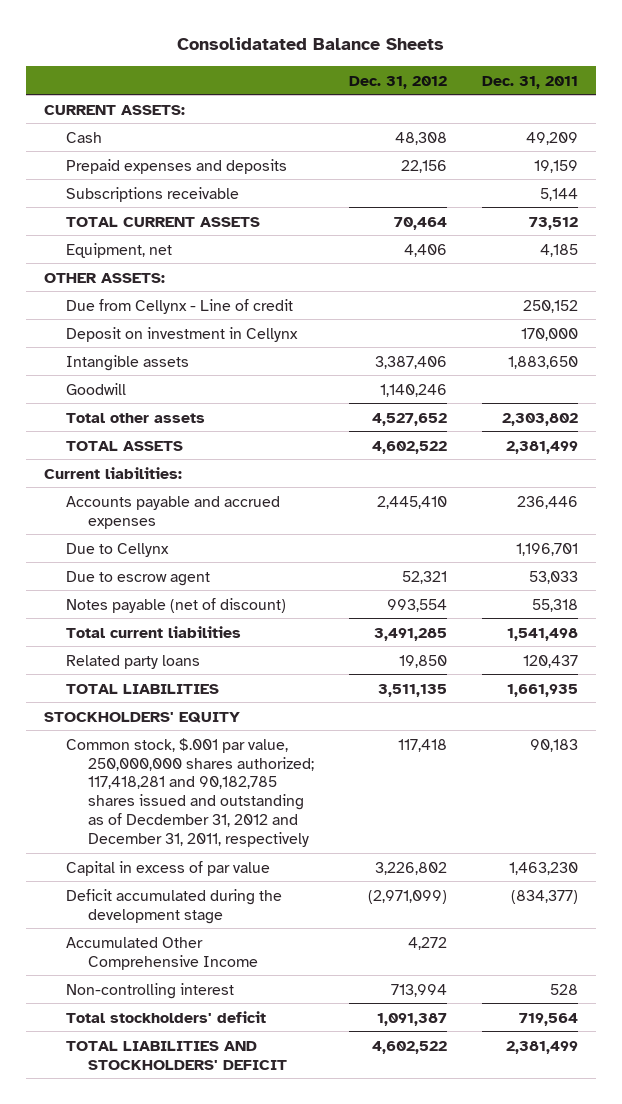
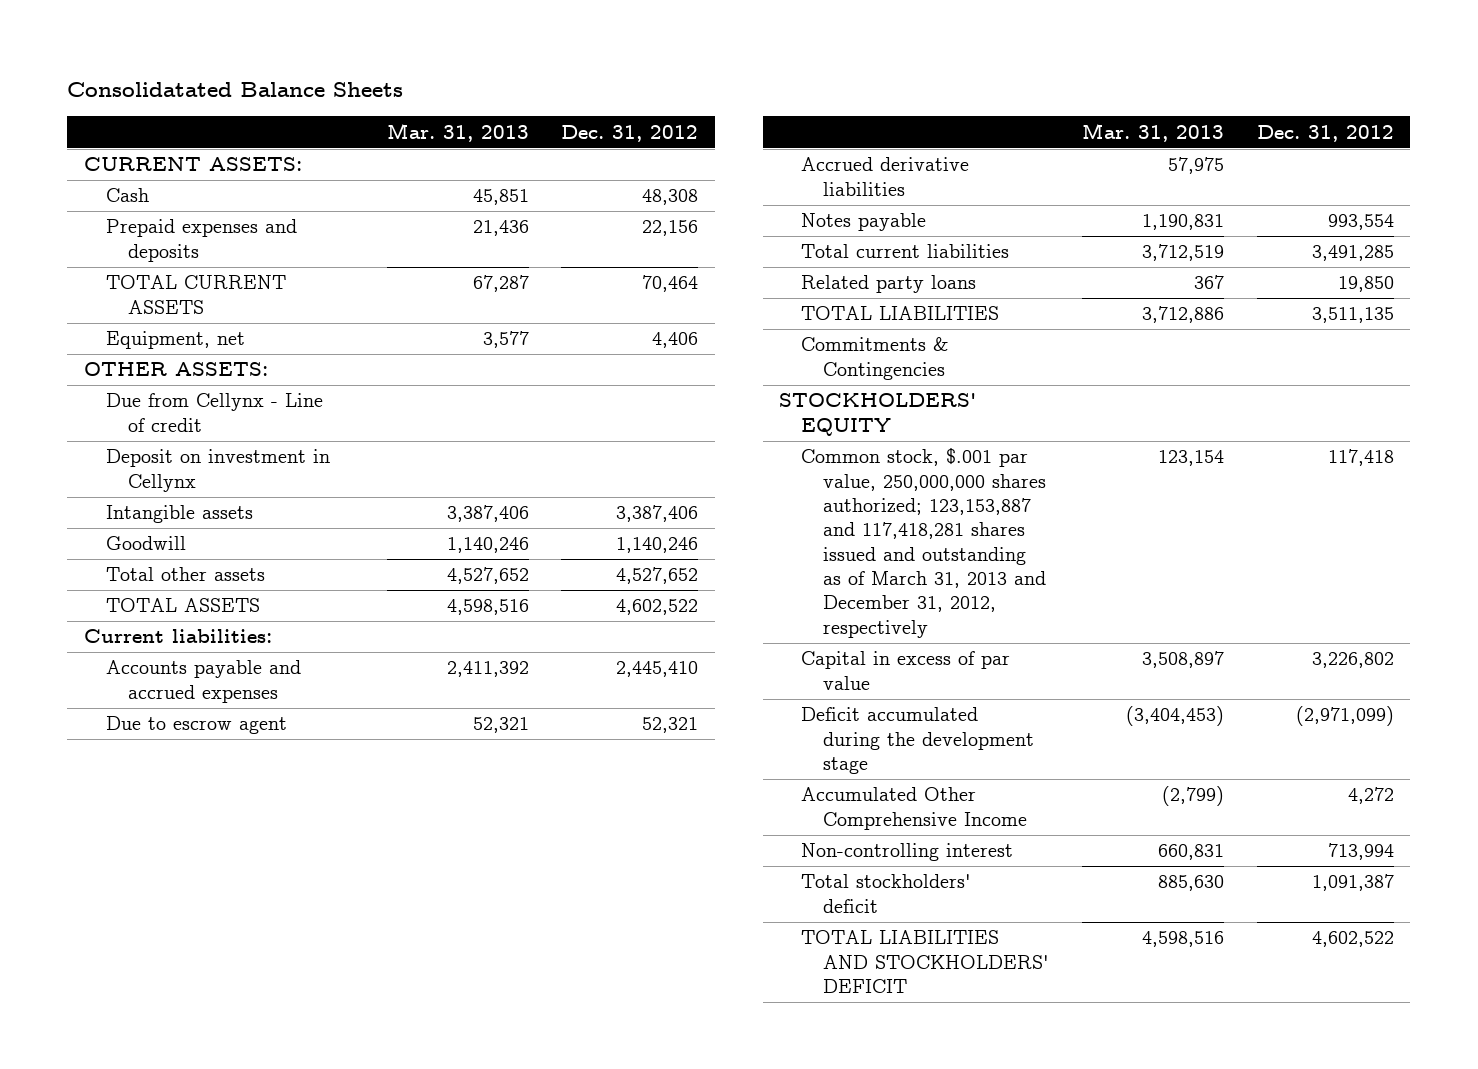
- | Dec. 31, 2012 | Dec. 31, 2011
+ | Mar. 31, 2013 | Dec. 31, 2012
- Subscriptions receivable | | 5,144
- Due to Cellynx | | 1,196,701
- Notes payable (net of discount) | 993,554 | 55,318
+ Accrued derivative liabilities | 57,975 |
+ Notes payable | 1,190,831 | 993,554
+ Commitments & Contingencies
- Common stock, $.001 par value, 250,000,000 shares authorized; 117,418,281 and 90,182,785 shares issued and outstanding as of Decdember 31, 2012 and December 31, 2011, respectively | 117,418 | 90,183
+ Common stock, $.001 par value, 250,000,000 shares authorized; 123,153,887 and 117,418,281 shares issued and outstanding as of March 31, 2013 and December 31, 2012, respectively | 123,154 | 117,418

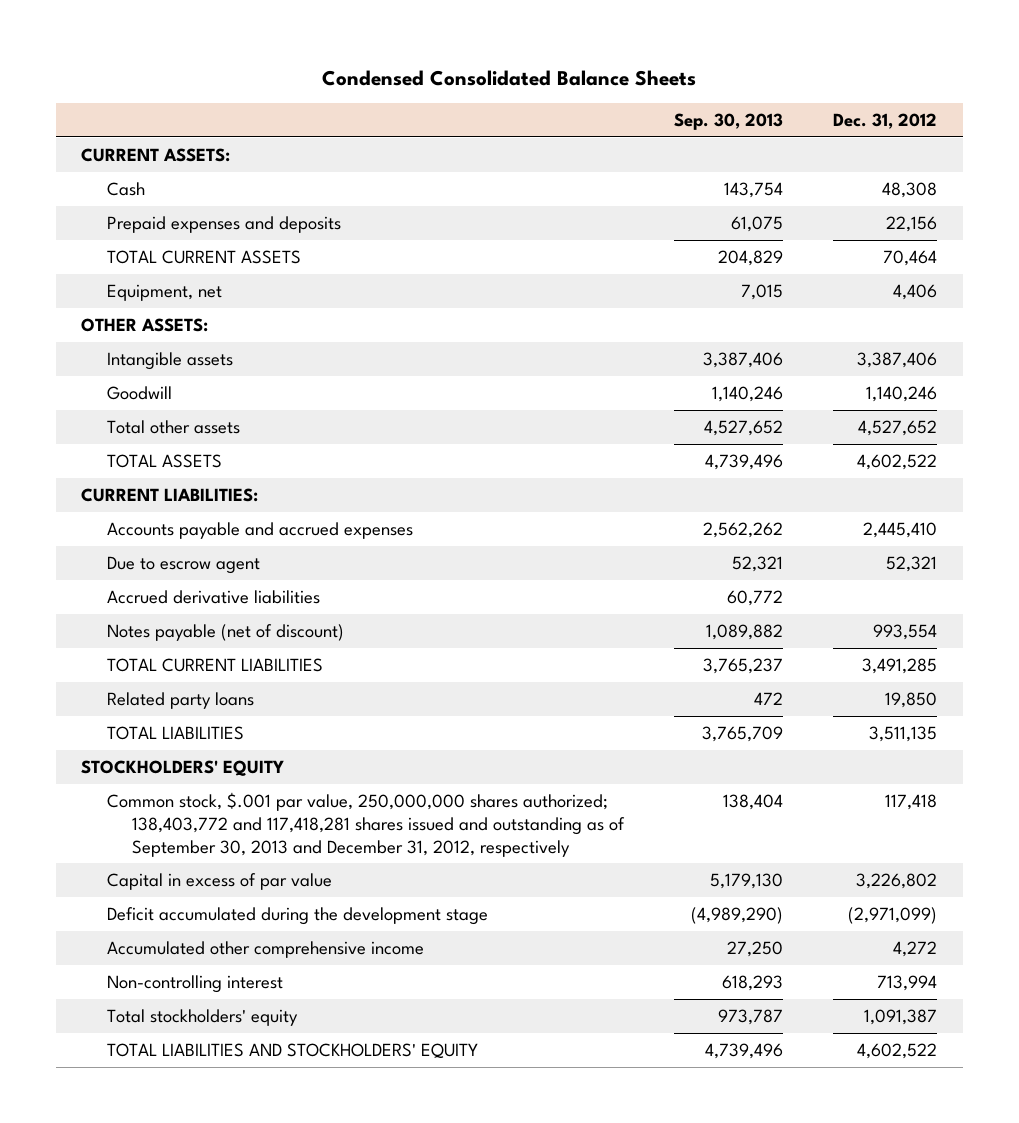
- Consolidatated Balance Sheets
+ Condensed Consolidated Balance Sheets
- | Mar. 31, 2013 | Dec. 31, 2012
+ | Sep. 30, 2013 | Dec. 31, 2012
- Due from Cellynx - Line of credit
- Deposit on investment in Cellynx
- Current liabilities:
+ CURRENT LIABILITIES:
- Notes payable | 1,190,831 | 993,554
- Total current liabilities | 3,712,519 | 3,491,285
+ Notes payable (net of discount) | 1,089,882 | 993,554
+ TOTAL CURRENT LIABILITIES | 3,765,237 | 3,491,285
- Commitments & Contingencies
- Common stock, $.001 par value, 250,000,000 shares authorized; 123,153,887 and 117,418,281 shares issued and outstanding as of March 31, 2013 and December 31, 2012, respectively | 123,154 | 117,418
+ Common stock, $.001 par value, 250,000,000 shares authorized; 138,403,772 and 117,418,281 shares issued and outstanding as of September 30, 2013 and December 31, 2012, respectively | 138,404 | 117,418
- Accumulated Other Comprehensive Income | (2,799) | 4,272
+ Accumulated other comprehensive income | 27,250 | 4,272
- Total stockholders' deficit | 885,630 | 1,091,387
- TOTAL LIABILITIES AND STOCKHOLDERS' DEFICIT | 4,598,516 | 4,602,522
+ Total stockholders' equity | 973,787 | 1,091,387
+ TOTAL LIABILITIES AND STOCKHOLDERS' EQUITY | 4,739,496 | 4,602,522

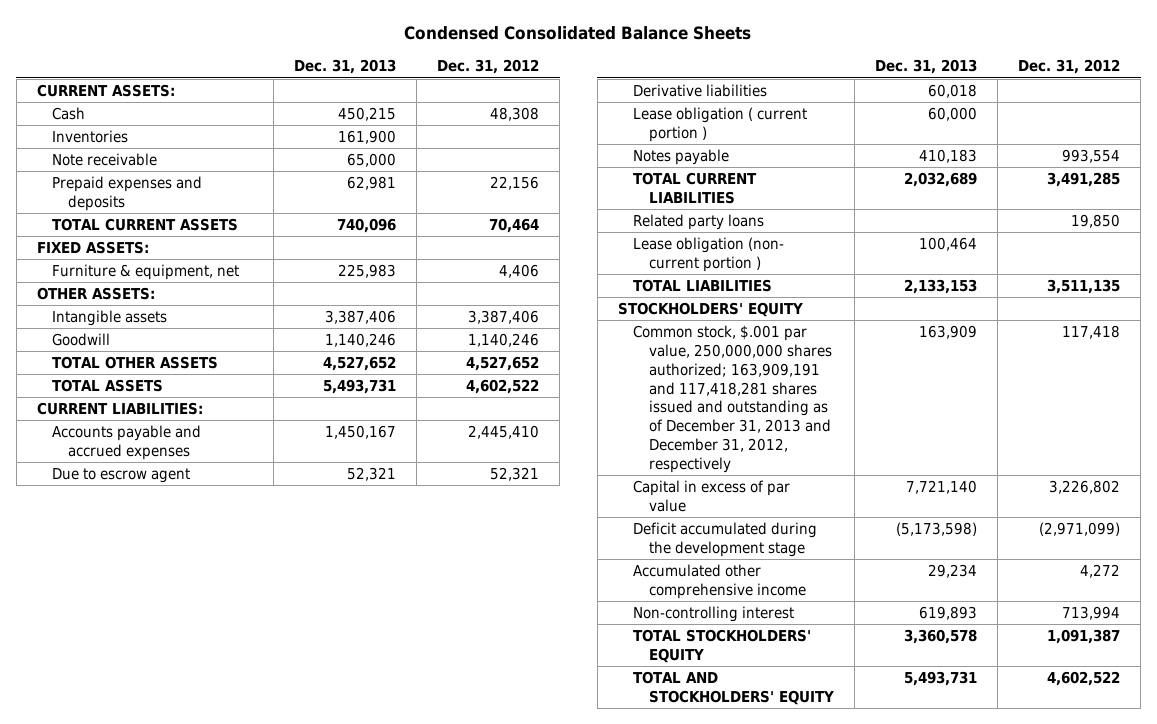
- | Sep. 30, 2013 | Dec. 31, 2012
+ | Dec. 31, 2013 | Dec. 31, 2012
+ Inventories | 161,900 |
+ Note receivable | 65,000 |
- Equipment, net | 7,015 | 4,406
+ FIXED ASSETS:
+ Furniture & equipment, net | 225,983 | 4,406
- Total other assets | 4,527,652 | 4,527,652
+ TOTAL OTHER ASSETS | 4,527,652 | 4,527,652
- Accrued derivative liabilities | 60,772 |
- Notes payable (net of discount) | 1,089,882 | 993,554
+ Derivative liabilities | 60,018 |
+ Lease obligation ( current portion ) | 60,000 |
+ Notes payable | 410,183 | 993,554
+ Lease obligation (non- current portion ) | 100,464 |
- Common stock, $.001 par value, 250,000,000 shares authorized; 138,403,772 and 117,418,281 shares issued and outstanding as of September 30, 2013 and December 31, 2012, respectively | 138,404 | 117,418
+ Common stock, $.001 par value, 250,000,000 shares authorized; 163,909,191 and 117,418,281 shares issued and outstanding as of December 31, 2013 and December 31, 2012, respectively | 163,909 | 117,418
- Total stockholders' equity | 973,787 | 1,091,387
- TOTAL LIABILITIES AND STOCKHOLDERS' EQUITY | 4,739,496 | 4,602,522
+ TOTAL STOCKHOLDERS' EQUITY | 3,360,578 | 1,091,387
+ TOTAL AND STOCKHOLDERS' EQUITY | 5,493,731 | 4,602,522

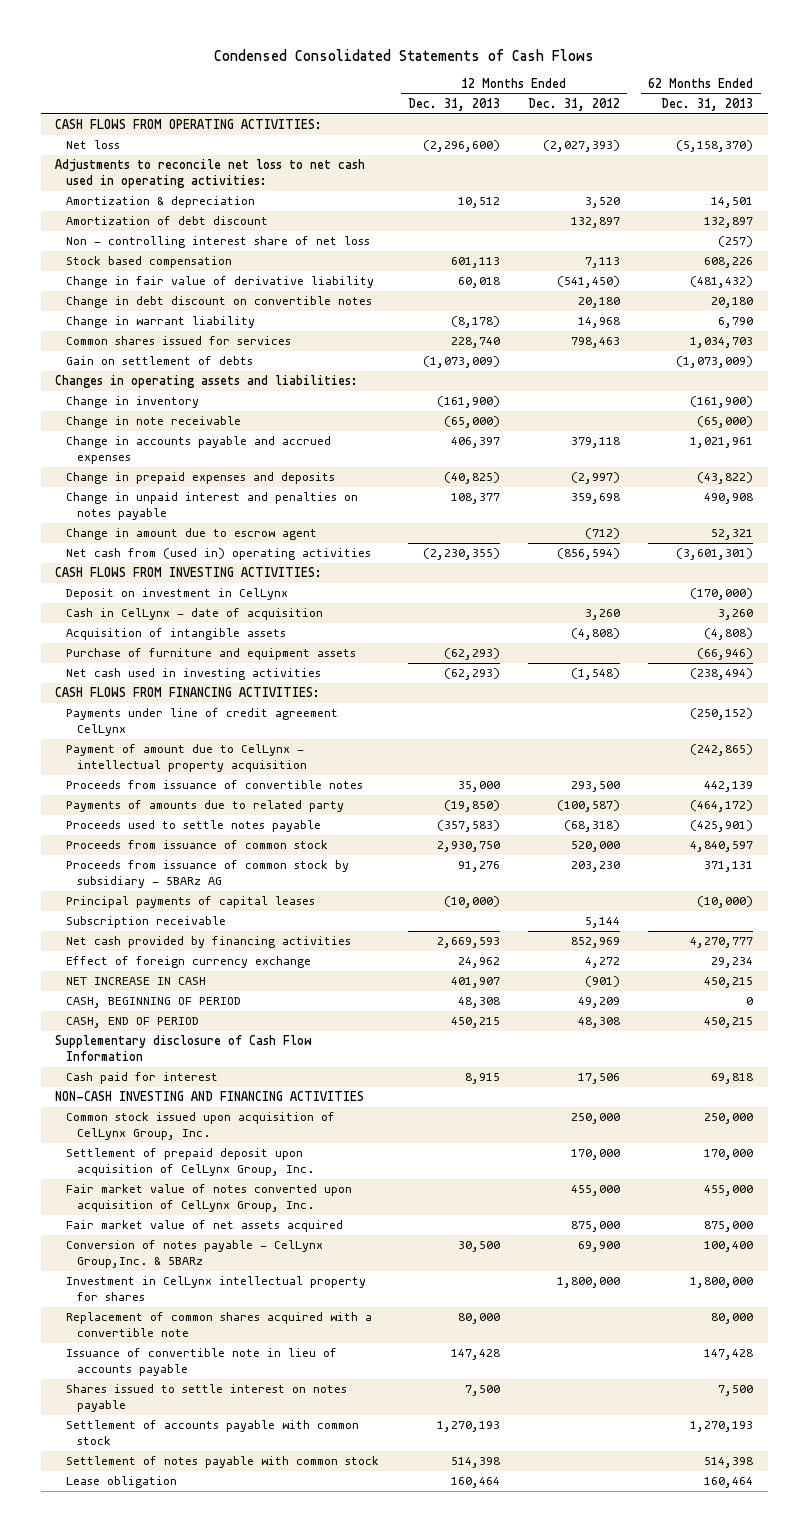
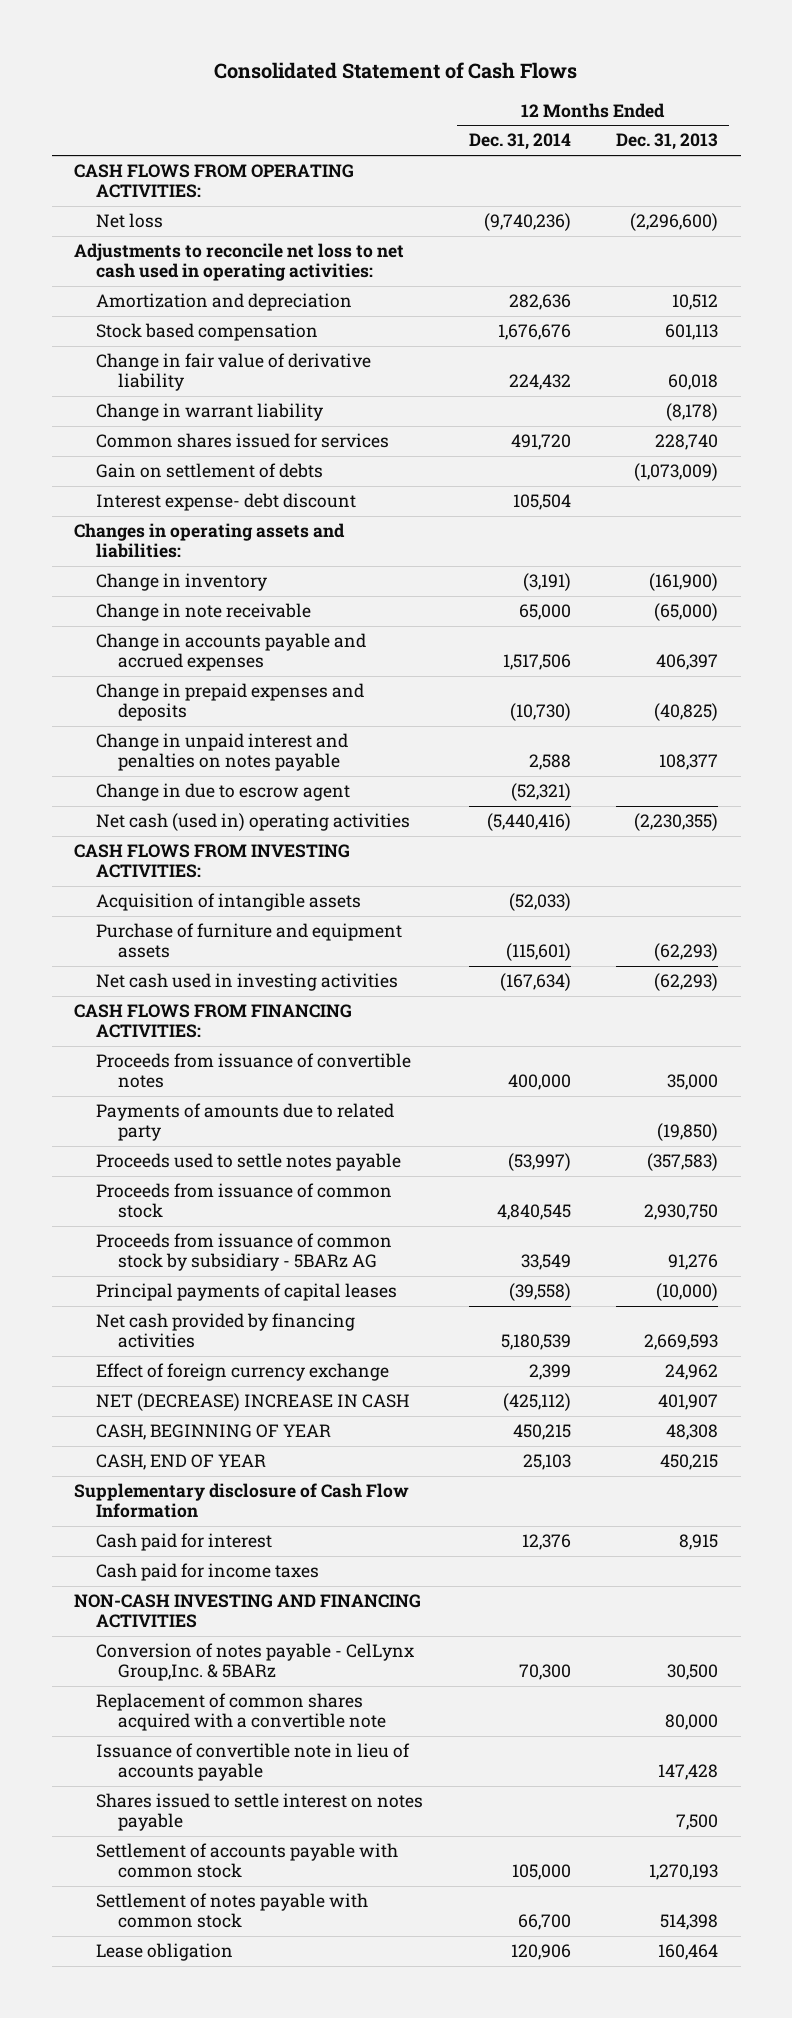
- Condensed Consolidated Statements of Cash Flows
+ Consolidated Statement of Cash Flows
- | 12 Months Ended Dec. 31, 2013 | 12 Months Ended Dec. 31, 2012 | 62 Months Ended Dec. 31, 2013
+ | 12 Months Ended Dec. 31, 2014 | 12 Months Ended Dec. 31, 2013
- Amortization & depreciation | 10,512 | 3,520 | 14,501
- Amortization of debt discount | | 132,897 | 132,897
- Non - controlling interest share of net loss | | | (257)
+ Amortization and depreciation | 282,636 | 10,512
- Change in debt discount on convertible notes | | 20,180 | 20,180
+ Interest expense- debt discount | 105,504 |
- Change in amount due to escrow agent | | (712) | 52,321
- Net cash from (used in) operating activities | (2,230,355) | (856,594) | (3,601,301)
+ Change in due to escrow agent | (52,321) |
+ Net cash (used in) operating activities | (5,440,416) | (2,230,355)
- Deposit on investment in CelLynx | | | (170,000)
- Cash in CelLynx - date of acquisition | | 3,260 | 3,260
- Payments under line of credit agreement CelLynx | | | (250,152)
- Payment of amount due to CelLynx - intellectual property acquisition | | | (242,865)
- Subscription receivable | | 5,144 |
- NET INCREASE IN CASH | 401,907 | (901) | 450,215
- CASH, BEGINNING OF PERIOD | 48,308 | 49,209 | 0
- CASH, END OF PERIOD | 450,215 | 48,308 | 450,215
+ NET (DECREASE) INCREASE IN CASH | (425,112) | 401,907
+ CASH, BEGINNING OF YEAR | 450,215 | 48,308
+ CASH, END OF YEAR | 25,103 | 450,215
+ Cash paid for income taxes
- Common stock issued upon acquisition of CelLynx Group, Inc. | | 250,000 | 250,000
- Settlement of prepaid deposit upon acquisition of CelLynx Group, Inc. | | 170,000 | 170,000
- Fair market value of notes converted upon acquisition of CelLynx Group, Inc. | | 455,000 | 455,000
- Fair market value of net assets acquired | | 875,000 | 875,000
- Investment in CelLynx intellectual property for shares | | 1,800,000 | 1,800,000

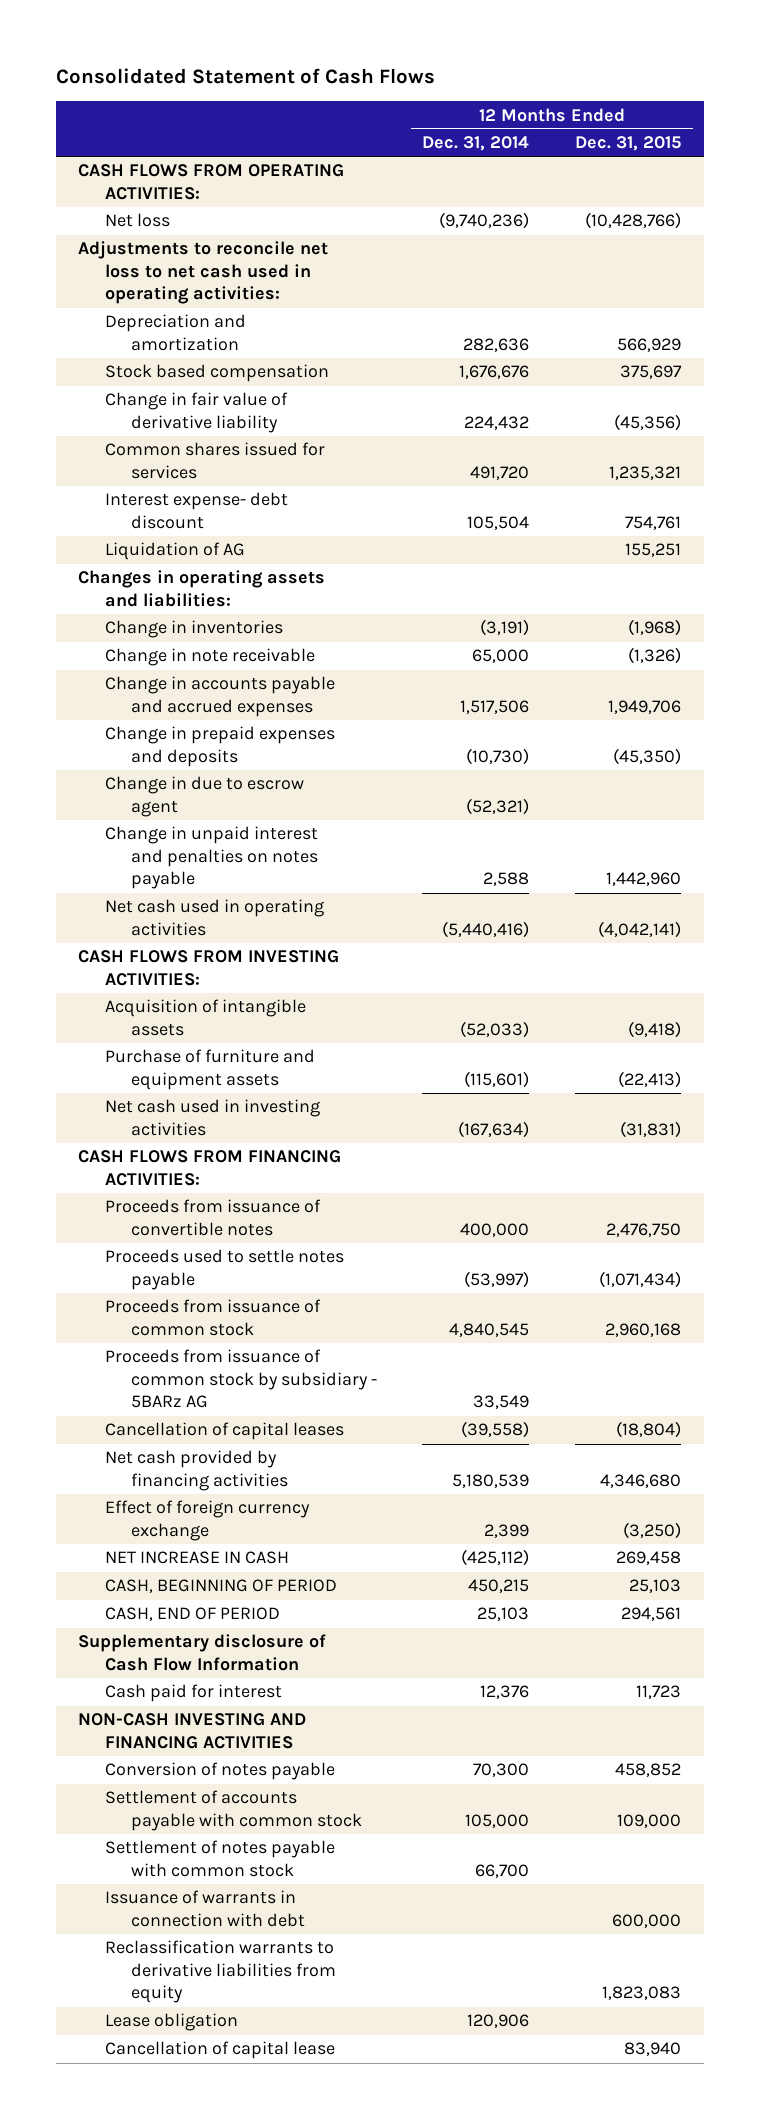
- | 12 Months Ended Dec. 31, 2014 | 12 Months Ended Dec. 31, 2013
+ | 12 Months Ended Dec. 31, 2014 | 12 Months Ended Dec. 31, 2015
- Amortization and depreciation | 282,636 | 10,512
+ Depreciation and amortization | 282,636 | 566,929
- Change in warrant liability | | (8,178)
- Gain on settlement of debts | | (1,073,009)
+ Liquidation of AG | | 155,251
- Change in inventory | (3,191) | (161,900)
+ Change in inventories | (3,191) | (1,968)
- Net cash (used in) operating activities | (5,440,416) | (2,230,355)
moved down: Change in unpaid interest and penalties on notes payable | 2,588 | 1,442,960
+ Net cash used in operating activities | (5,440,416) | (4,042,141)
- Payments of amounts due to related party | | (19,850)
- Principal payments of capital leases | (39,558) | (10,000)
+ Cancellation of capital leases | (39,558) | (18,804)
- NET (DECREASE) INCREASE IN CASH | (425,112) | 401,907
- CASH, BEGINNING OF YEAR | 450,215 | 48,308
- CASH, END OF YEAR | 25,103 | 450,215
+ NET INCREASE IN CASH | (425,112) | 269,458
+ CASH, BEGINNING OF PERIOD | 450,215 | 25,103
+ CASH, END OF PERIOD | 25,103 | 294,561
- Cash paid for income taxes
- Conversion of notes payable - CelLynx Group,Inc. & 5BARz | 70,300 | 30,500
- Replacement of common shares acquired with a convertible note | | 80,000
- Issuance of convertible note in lieu of accounts payable | | 147,428
- Shares issued to settle interest on notes payable | | 7,500
+ Conversion of notes payable | 70,300 | 458,852
+ Issuance of warrants in connection with debt | | 600,000
+ Reclassification warrants to derivative liabilities from equity | | 1,823,083
+ Cancellation of capital lease | | 83,940

